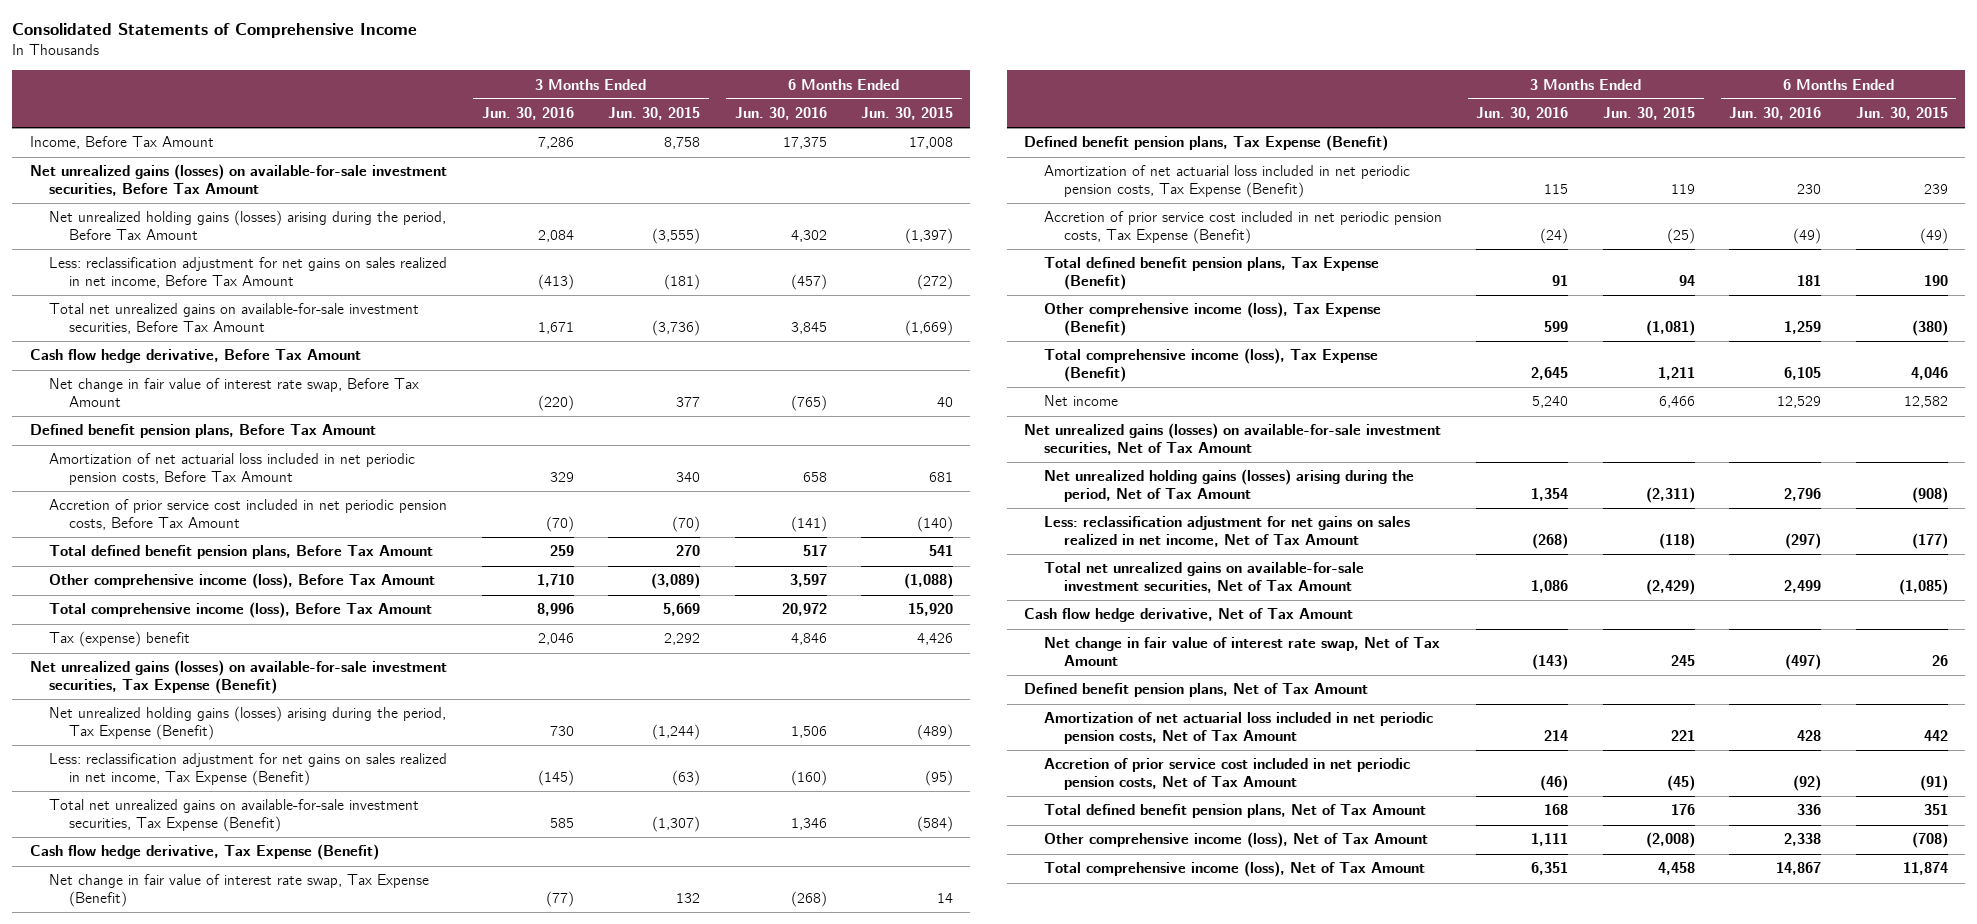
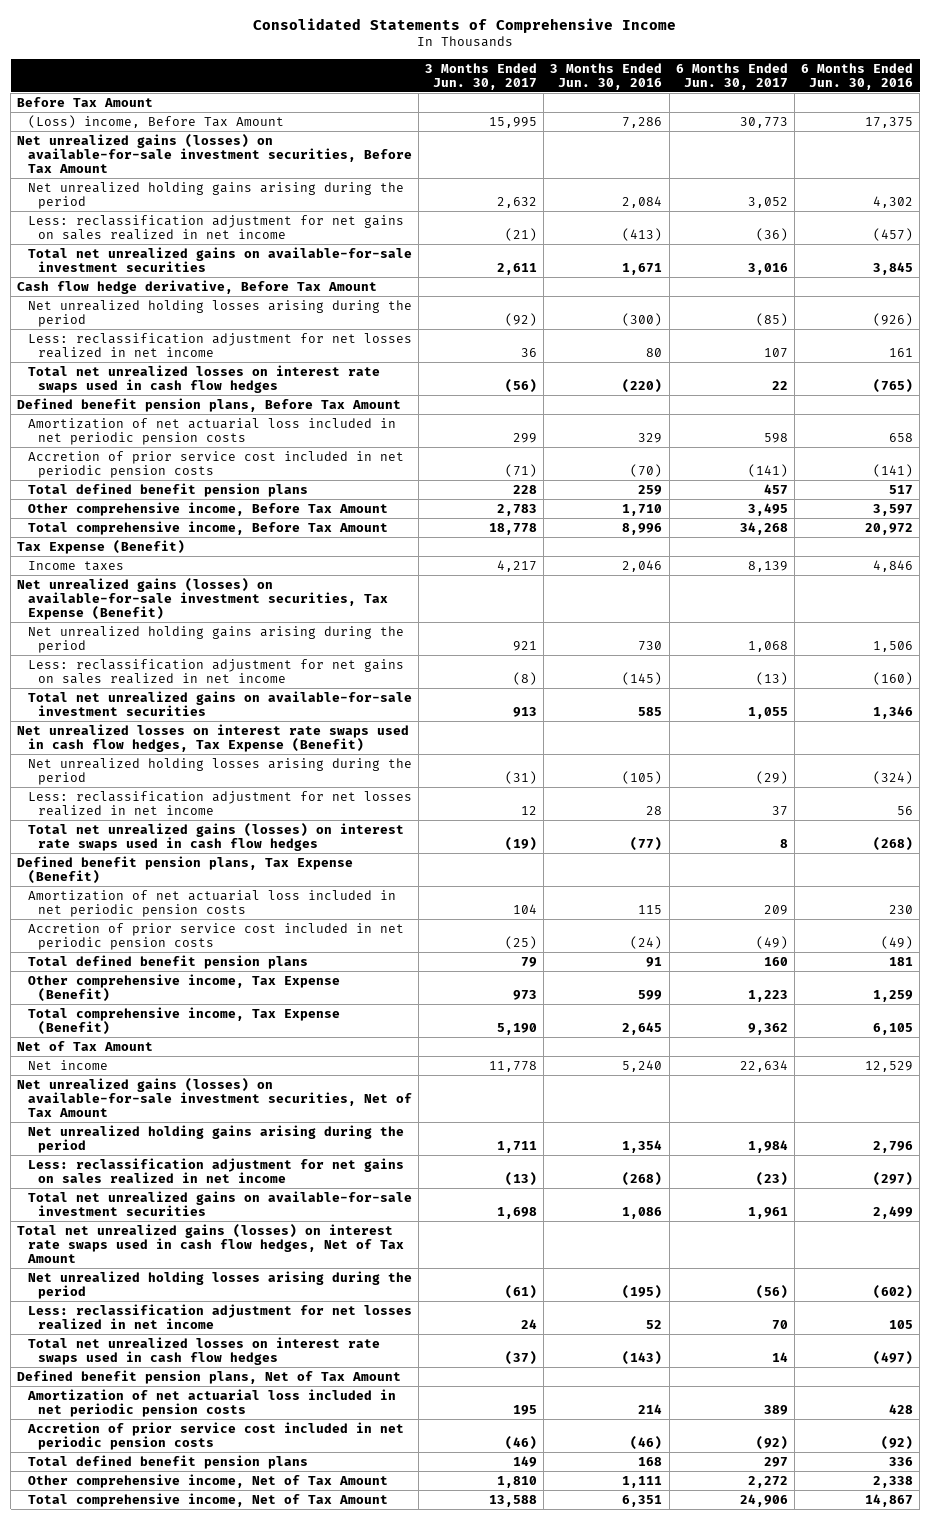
- | 3 Months Ended Jun. 30, 2016 | 3 Months Ended Jun. 30, 2015 | 6 Months Ended Jun. 30, 2016 | 6 Months Ended Jun. 30, 2015
+ | 3 Months Ended Jun. 30, 2017 | 3 Months Ended Jun. 30, 2016 | 6 Months Ended Jun. 30, 2017 | 6 Months Ended Jun. 30, 2016
- Income, Before Tax Amount | 7,286 | 8,758 | 17,375 | 17,008
+ Before Tax Amount
+ (Loss) income, Before Tax Amount | 15,995 | 7,286 | 30,773 | 17,375
- Net unrealized holding gains (losses) arising during the period, Before Tax Amount | 2,084 | (3,555) | 4,302 | (1,397)
- Less: reclassification adjustment for net gains on sales realized in net income, Before Tax Amount | (413) | (181) | (457) | (272)
- Total net unrealized gains on available-for-sale investment securities, Before Tax Amount | 1,671 | (3,736) | 3,845 | (1,669)
+ Net unrealized holding gains arising during the period | 2,632 | 2,084 | 3,052 | 4,302
+ Less: reclassification adjustment for net gains on sales realized in net income | (21) | (413) | (36) | (457)
+ Total net unrealized gains on available-for-sale investment securities | 2,611 | 1,671 | 3,016 | 3,845
- Net change in fair value of interest rate swap, Before Tax Amount | (220) | 377 | (765) | 40
+ Net unrealized holding losses arising during the period | (92) | (300) | (85) | (926)
+ Less: reclassification adjustment for net losses realized in net income | 36 | 80 | 107 | 161
+ Total net unrealized losses on interest rate swaps used in cash flow hedges | (56) | (220) | 22 | (765)
- Amortization of net actuarial loss included in net periodic pension costs, Before Tax Amount | 329 | 340 | 658 | 681
- Accretion of prior service cost included in net periodic pension costs, Before Tax Amount | (70) | (70) | (141) | (140)
- Total defined benefit pension plans, Before Tax Amount | 259 | 270 | 517 | 541
- Other comprehensive income (loss), Before Tax Amount | 1,710 | (3,089) | 3,597 | (1,088)
- Total comprehensive income (loss), Before Tax Amount | 8,996 | 5,669 | 20,972 | 15,920
- Tax (expense) benefit | 2,046 | 2,292 | 4,846 | 4,426
+ Amortization of net actuarial loss included in net periodic pension costs | 299 | 329 | 598 | 658
+ Accretion of prior service cost included in net periodic pension costs | (71) | (70) | (141) | (141)
+ Total defined benefit pension plans | 228 | 259 | 457 | 517
+ Other comprehensive income, Before Tax Amount | 2,783 | 1,710 | 3,495 | 3,597
+ Total comprehensive income, Before Tax Amount | 18,778 | 8,996 | 34,268 | 20,972
+ Tax Expense (Benefit)
+ Income taxes | 4,217 | 2,046 | 8,139 | 4,846
- Net unrealized holding gains (losses) arising during the period, Tax Expense (Benefit) | 730 | (1,244) | 1,506 | (489)
- Less: reclassification adjustment for net gains on sales realized in net income, Tax Expense (Benefit) | (145) | (63) | (160) | (95)
- Total net unrealized gains on available-for-sale investment securities, Tax Expense (Benefit) | 585 | (1,307) | 1,346 | (584)
- Cash flow hedge derivative, Tax Expense (Benefit)
- Net change in fair value of interest rate swap, Tax Expense (Benefit) | (77) | 132 | (268) | 14
+ Net unrealized holding gains arising during the period | 921 | 730 | 1,068 | 1,506
+ Less: reclassification adjustment for net gains on sales realized in net income | (8) | (145) | (13) | (160)
+ Total net unrealized gains on available-for-sale investment securities | 913 | 585 | 1,055 | 1,346
+ Net unrealized losses on interest rate swaps used in cash flow hedges, Tax Expense (Benefit)
+ Net unrealized holding losses arising during the period | (31) | (105) | (29) | (324)
+ Less: reclassification adjustment for net losses realized in net income | 12 | 28 | 37 | 56
+ Total net unrealized gains (losses) on interest rate swaps used in cash flow hedges | (19) | (77) | 8 | (268)
- Amortization of net actuarial loss included in net periodic pension costs, Tax Expense (Benefit) | 115 | 119 | 230 | 239
- Accretion of prior service cost included in net periodic pension costs, Tax Expense (Benefit) | (24) | (25) | (49) | (49)
- Total defined benefit pension plans, Tax Expense (Benefit) | 91 | 94 | 181 | 190
- Other comprehensive income (loss), Tax Expense (Benefit) | 599 | (1,081) | 1,259 | (380)
- Total comprehensive income (loss), Tax Expense (Benefit) | 2,645 | 1,211 | 6,105 | 4,046
+ Amortization of net actuarial loss included in net periodic pension costs | 104 | 115 | 209 | 230
+ Accretion of prior service cost included in net periodic pension costs | (25) | (24) | (49) | (49)
+ Total defined benefit pension plans | 79 | 91 | 160 | 181
+ Other comprehensive income, Tax Expense (Benefit) | 973 | 599 | 1,223 | 1,259
+ Total comprehensive income, Tax Expense (Benefit) | 5,190 | 2,645 | 9,362 | 6,105
+ Net of Tax Amount
- Net unrealized holding gains (losses) arising during the period, Net of Tax Amount | 1,354 | (2,311) | 2,796 | (908)
- Less: reclassification adjustment for net gains on sales realized in net income, Net of Tax Amount | (268) | (118) | (297) | (177)
- Total net unrealized gains on available-for-sale investment securities, Net of Tax Amount | 1,086 | (2,429) | 2,499 | (1,085)
- Cash flow hedge derivative, Net of Tax Amount
- Net change in fair value of interest rate swap, Net of Tax Amount | (143) | 245 | (497) | 26
+ Net unrealized holding gains arising during the period | 1,711 | 1,354 | 1,984 | 2,796
+ Less: reclassification adjustment for net gains on sales realized in net income | (13) | (268) | (23) | (297)
+ Total net unrealized gains on available-for-sale investment securities | 1,698 | 1,086 | 1,961 | 2,499
+ Total net unrealized gains (losses) on interest rate swaps used in cash flow hedges, Net of Tax Amount
+ Net unrealized holding losses arising during the period | (61) | (195) | (56) | (602)
+ Less: reclassification adjustment for net losses realized in net income | 24 | 52 | 70 | 105
+ Total net unrealized losses on interest rate swaps used in cash flow hedges | (37) | (143) | 14 | (497)
- Amortization of net actuarial loss included in net periodic pension costs, Net of Tax Amount | 214 | 221 | 428 | 442
- Accretion of prior service cost included in net periodic pension costs, Net of Tax Amount | (46) | (45) | (92) | (91)
- Total defined benefit pension plans, Net of Tax Amount | 168 | 176 | 336 | 351
- Other comprehensive income (loss), Net of Tax Amount | 1,111 | (2,008) | 2,338 | (708)
- Total comprehensive income (loss), Net of Tax Amount | 6,351 | 4,458 | 14,867 | 11,874
+ Amortization of net actuarial loss included in net periodic pension costs | 195 | 214 | 389 | 428
+ Accretion of prior service cost included in net periodic pension costs | (46) | (46) | (92) | (92)
+ Total defined benefit pension plans | 149 | 168 | 297 | 336
+ Other comprehensive income, Net of Tax Amount | 1,810 | 1,111 | 2,272 | 2,338
+ Total comprehensive income, Net of Tax Amount | 13,588 | 6,351 | 24,906 | 14,867

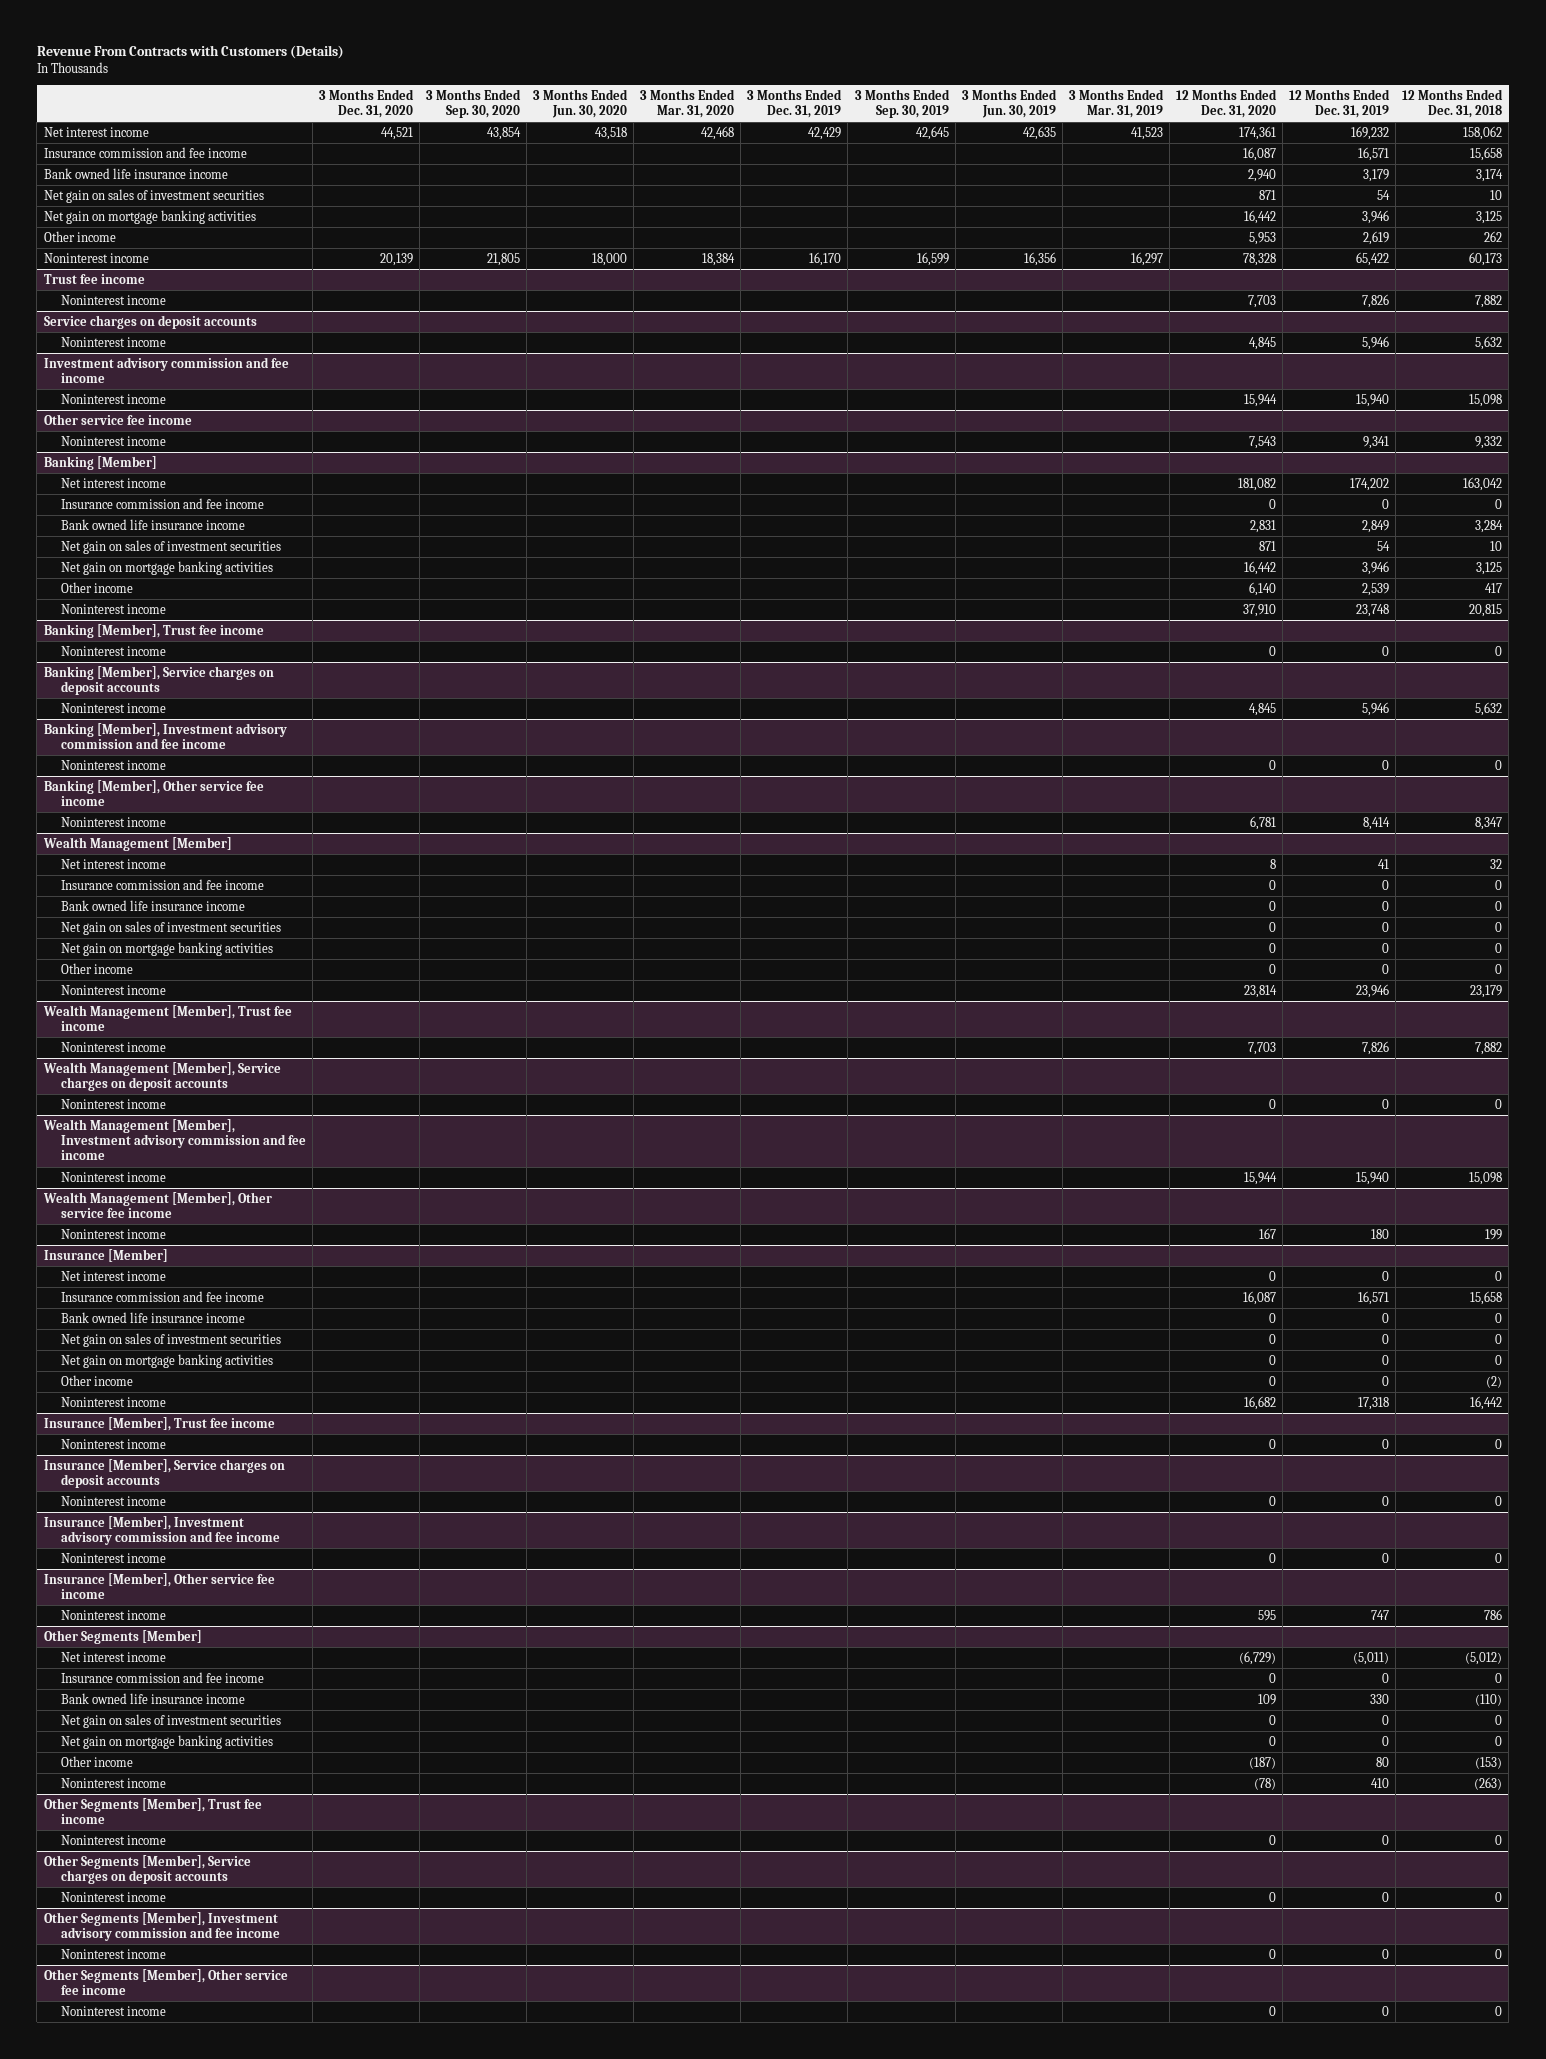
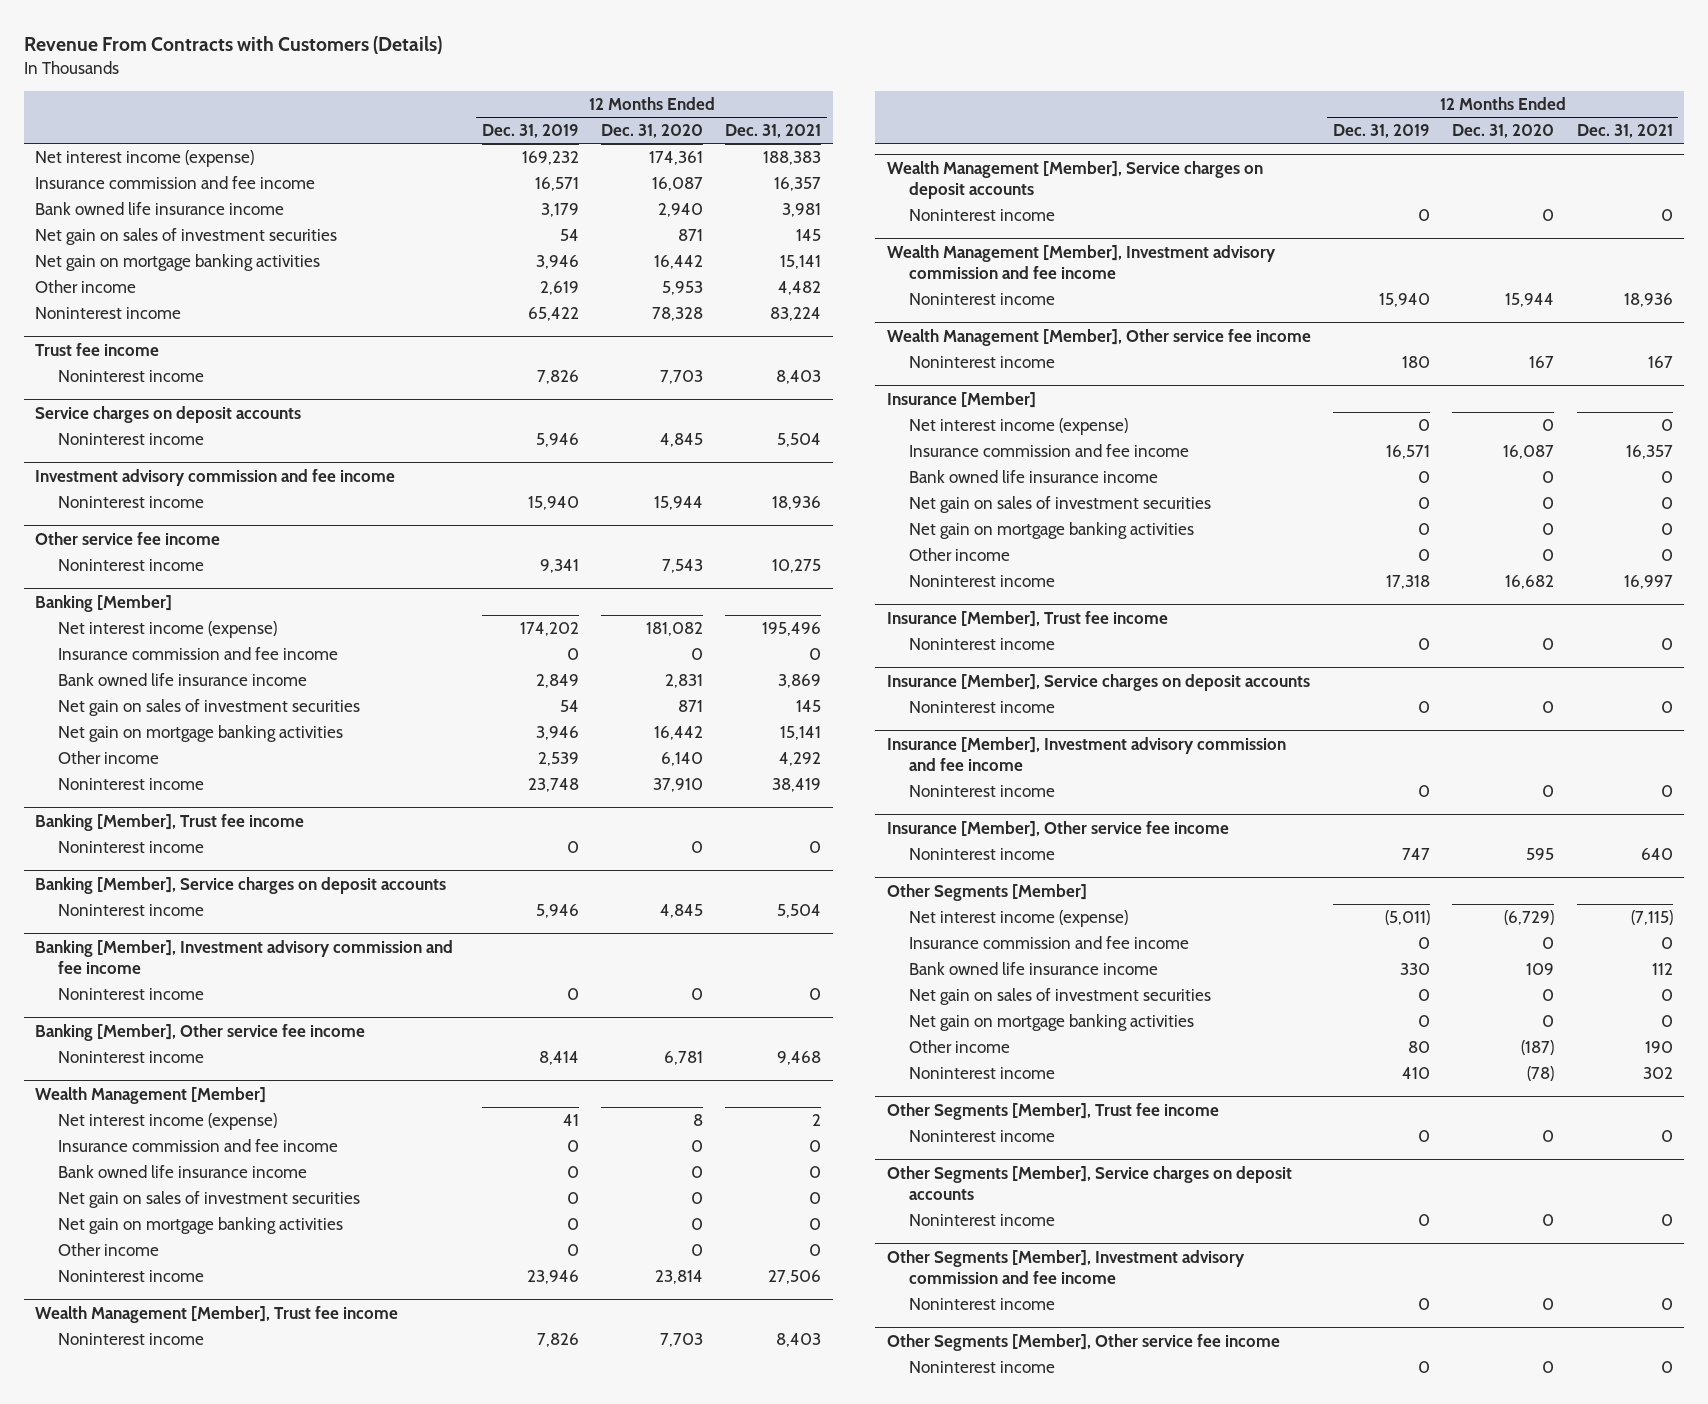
- | 3 Months Ended Dec. 31, 2020 | 3 Months Ended Sep. 30, 2020 | 3 Months Ended Jun. 30, 2020 | 3 Months Ended Mar. 31, 2020 | 3 Months Ended Dec. 31, 2019 | 3 Months Ended Sep. 30, 2019 | 3 Months Ended Jun. 30, 2019 | 3 Months Ended Mar. 31, 2019 | 12 Months Ended Dec. 31, 2020 | 12 Months Ended Dec. 31, 2019 | 12 Months Ended Dec. 31, 2018
+ | 12 Months Ended Dec. 31, 2019 | 12 Months Ended Dec. 31, 2020 | 12 Months Ended Dec. 31, 2021
- Net interest income | 44,521 | 43,854 | 43,518 | 42,468 | 42,429 | 42,645 | 42,635 | 41,523 | 174,361 | 169,232 | 158,062
+ Net interest income (expense) | 169,232 | 174,361 | 188,383
@ Banking [Member]
- Net interest income | | | | | | | | | 181,082 | 174,202 | 163,042
+ Net interest income (expense) | 174,202 | 181,082 | 195,496
@ Wealth Management [Member]
- Net interest income | | | | | | | | | 8 | 41 | 32
+ Net interest income (expense) | 41 | 8 | 2
@ Insurance [Member]
- Net interest income | | | | | | | | | 0 | 0 | 0
+ Net interest income (expense) | 0 | 0 | 0
@ Other Segments [Member]
- Net interest income | | | | | | | | | (6,729) | (5,011) | (5,012)
+ Net interest income (expense) | (5,011) | (6,729) | (7,115)

